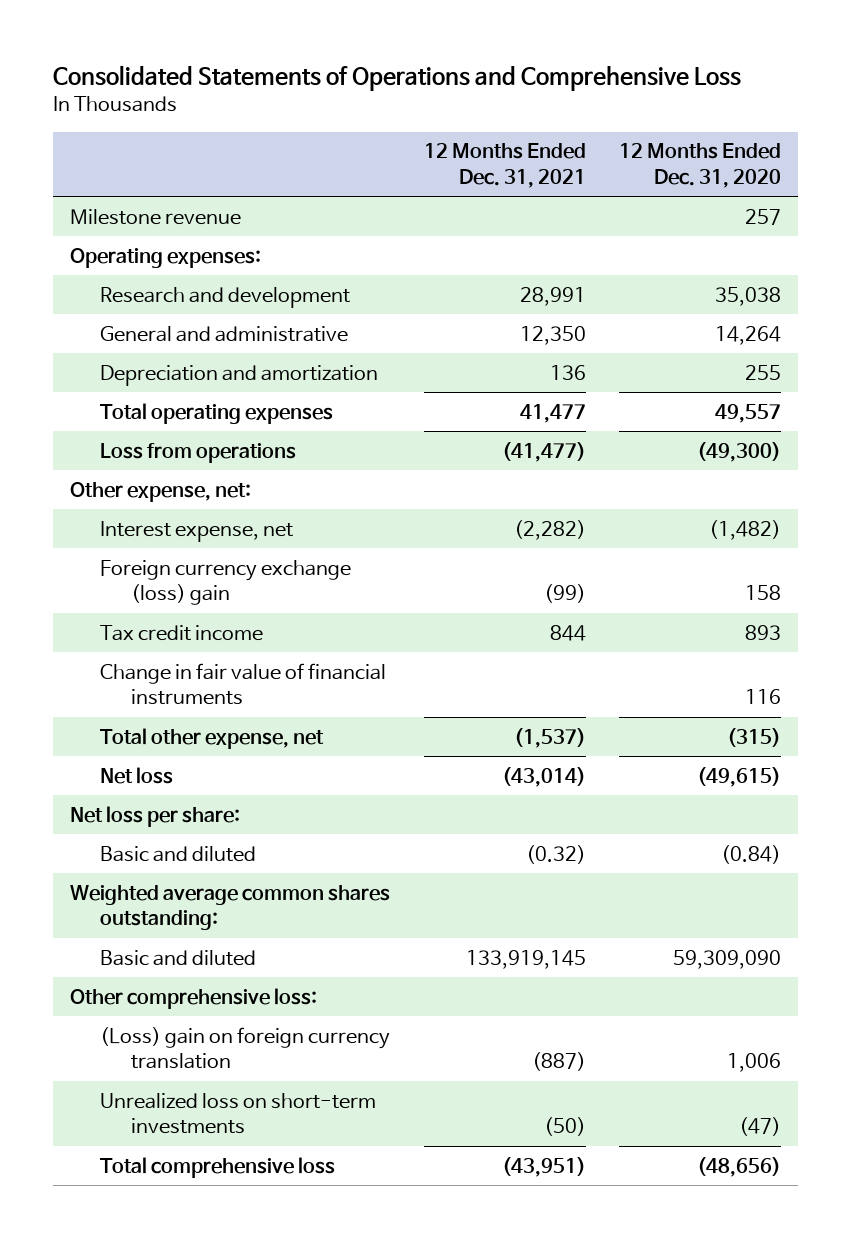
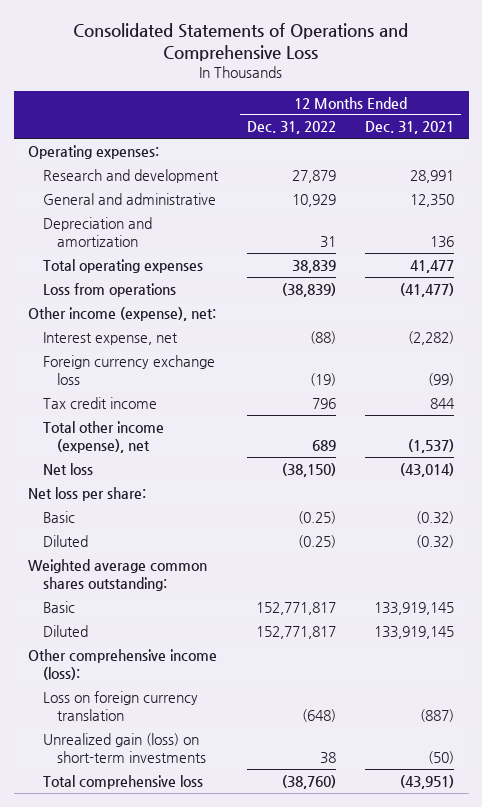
- | 12 Months Ended Dec. 31, 2021 | 12 Months Ended Dec. 31, 2020
+ | 12 Months Ended Dec. 31, 2022 | 12 Months Ended Dec. 31, 2021
- Milestone revenue | | 257
- Other expense, net:
+ Other income (expense), net:
- Foreign currency exchange (loss) gain | (99) | 158
+ Foreign currency exchange loss | (19) | (99)
- Change in fair value of financial instruments | | 116
- Total other expense, net | (1,537) | (315)
+ Total other income (expense), net | 689 | (1,537)
- Basic and diluted | (0.32) | (0.84)
+ Basic | (0.25) | (0.32)
+ Diluted | (0.25) | (0.32)
- Basic and diluted | 133,919,145 | 59,309,090
- Other comprehensive loss:
- (Loss) gain on foreign currency translation | (887) | 1,006
- Unrealized loss on short-term investments | (50) | (47)
+ Basic | 152,771,817 | 133,919,145
+ Diluted | 152,771,817 | 133,919,145
+ Other comprehensive income (loss):
+ Loss on foreign currency translation | (648) | (887)
+ Unrealized gain (loss) on short-term investments | 38 | (50)

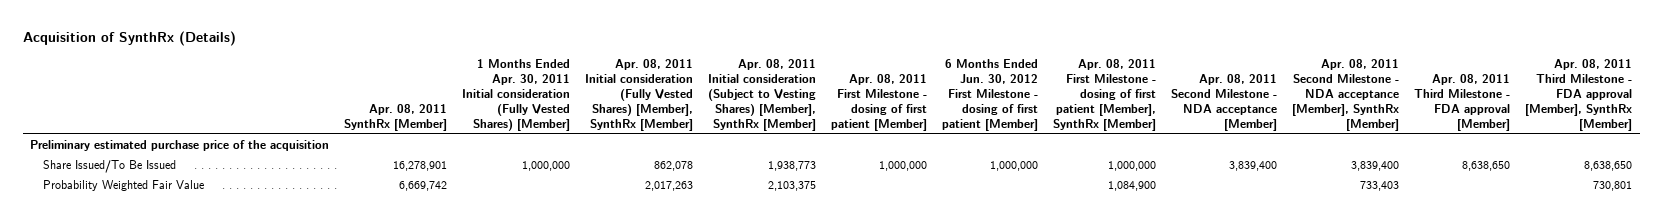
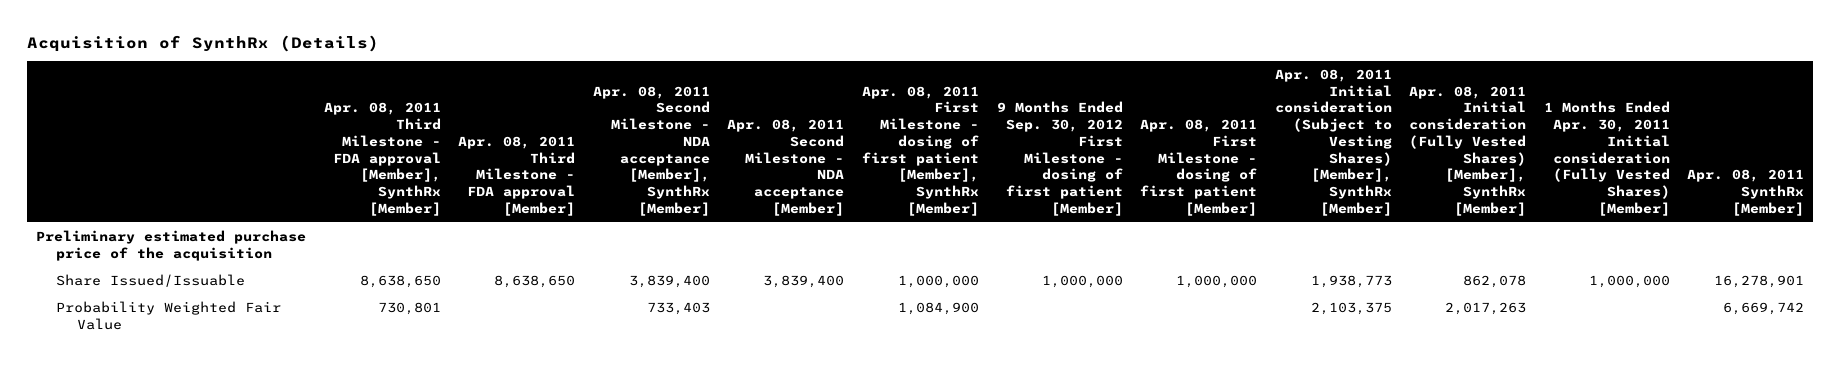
- | Apr. 08, 2011 SynthRx [Member] | 1 Months Ended Apr. 30, 2011 Initial consideration (Fully Vested Shares) [Member] | Apr. 08, 2011 Initial consideration (Fully Vested Shares) [Member], SynthRx [Member] | Apr. 08, 2011 Initial consideration (Subject to Vesting Shares) [Member], SynthRx [Member] | Apr. 08, 2011 First Milestone - dosing of first patient [Member] | 6 Months Ended Jun. 30, 2012 First Milestone - dosing of first patient [Member] | Apr. 08, 2011 First Milestone - dosing of first patient [Member], SynthRx [Member] | Apr. 08, 2011 Second Milestone - NDA acceptance [Member] | Apr. 08, 2011 Second Milestone - NDA acceptance [Member], SynthRx [Member] | Apr. 08, 2011 Third Milestone - FDA approval [Member] | Apr. 08, 2011 Third Milestone - FDA approval [Member], SynthRx [Member]
+ | Apr. 08, 2011 Third Milestone - FDA approval [Member], SynthRx [Member] | Apr. 08, 2011 Third Milestone - FDA approval [Member] | Apr. 08, 2011 Second Milestone - NDA acceptance [Member], SynthRx [Member] | Apr. 08, 2011 Second Milestone - NDA acceptance [Member] | Apr. 08, 2011 First Milestone - dosing of first patient [Member], SynthRx [Member] | 9 Months Ended Sep. 30, 2012 First Milestone - dosing of first patient [Member] | Apr. 08, 2011 First Milestone - dosing of first patient [Member] | Apr. 08, 2011 Initial consideration (Subject to Vesting Shares) [Member], SynthRx [Member] | Apr. 08, 2011 Initial consideration (Fully Vested Shares) [Member], SynthRx [Member] | 1 Months Ended Apr. 30, 2011 Initial consideration (Fully Vested Shares) [Member] | Apr. 08, 2011 SynthRx [Member]
- Share Issued/To Be Issued | 16,278,901 | 1,000,000 | 862,078 | 1,938,773 | 1,000,000 | 1,000,000 | 1,000,000 | 3,839,400 | 3,839,400 | 8,638,650 | 8,638,650
+ Share Issued/Issuable | 8,638,650 | 8,638,650 | 3,839,400 | 3,839,400 | 1,000,000 | 1,000,000 | 1,000,000 | 1,938,773 | 862,078 | 1,000,000 | 16,278,901

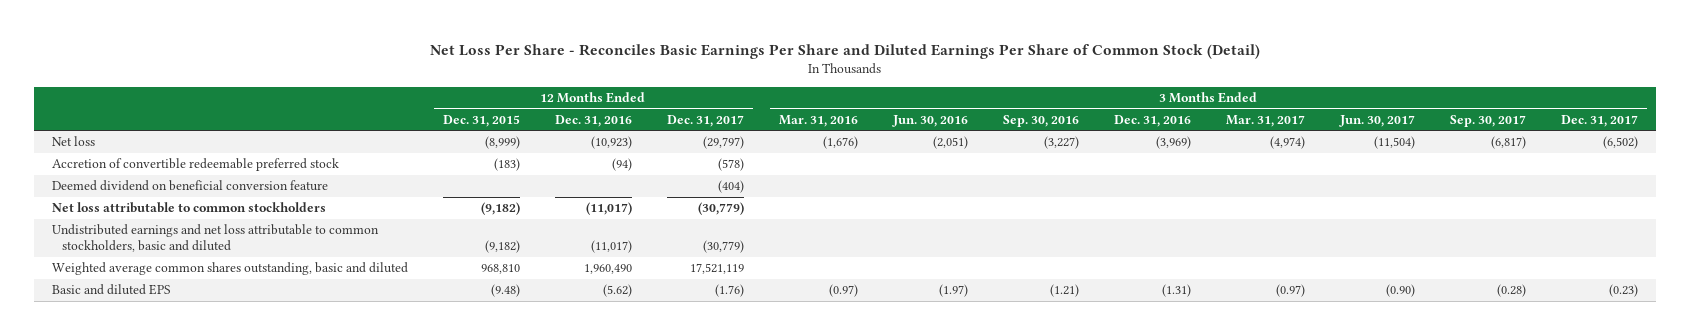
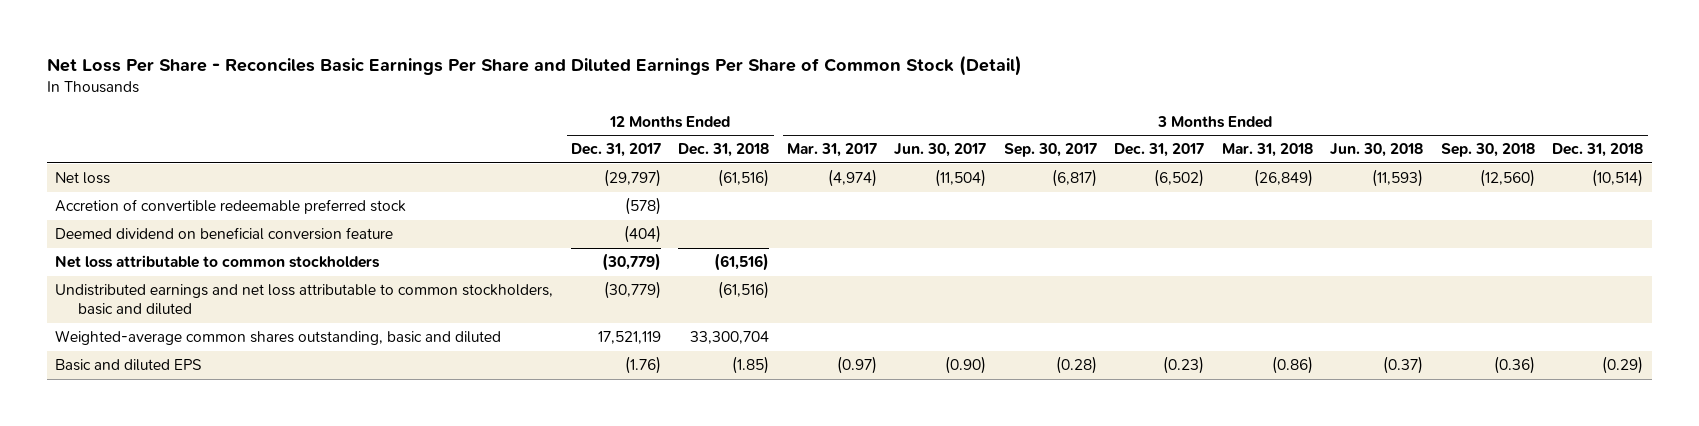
- | 12 Months Ended Dec. 31, 2015 | 12 Months Ended Dec. 31, 2016 | 12 Months Ended Dec. 31, 2017 | 3 Months Ended Mar. 31, 2016 | 3 Months Ended Jun. 30, 2016 | 3 Months Ended Sep. 30, 2016 | 3 Months Ended Dec. 31, 2016 | 3 Months Ended Mar. 31, 2017 | 3 Months Ended Jun. 30, 2017 | 3 Months Ended Sep. 30, 2017 | 3 Months Ended Dec. 31, 2017
+ | 12 Months Ended Dec. 31, 2017 | 12 Months Ended Dec. 31, 2018 | 3 Months Ended Mar. 31, 2017 | 3 Months Ended Jun. 30, 2017 | 3 Months Ended Sep. 30, 2017 | 3 Months Ended Dec. 31, 2017 | 3 Months Ended Mar. 31, 2018 | 3 Months Ended Jun. 30, 2018 | 3 Months Ended Sep. 30, 2018 | 3 Months Ended Dec. 31, 2018
- Weighted average common shares outstanding, basic and diluted | 968,810 | 1,960,490 | 17,521,119 | | | | | | | |
+ Weighted-average common shares outstanding, basic and diluted | 17,521,119 | 33,300,704 | | | | | | | |

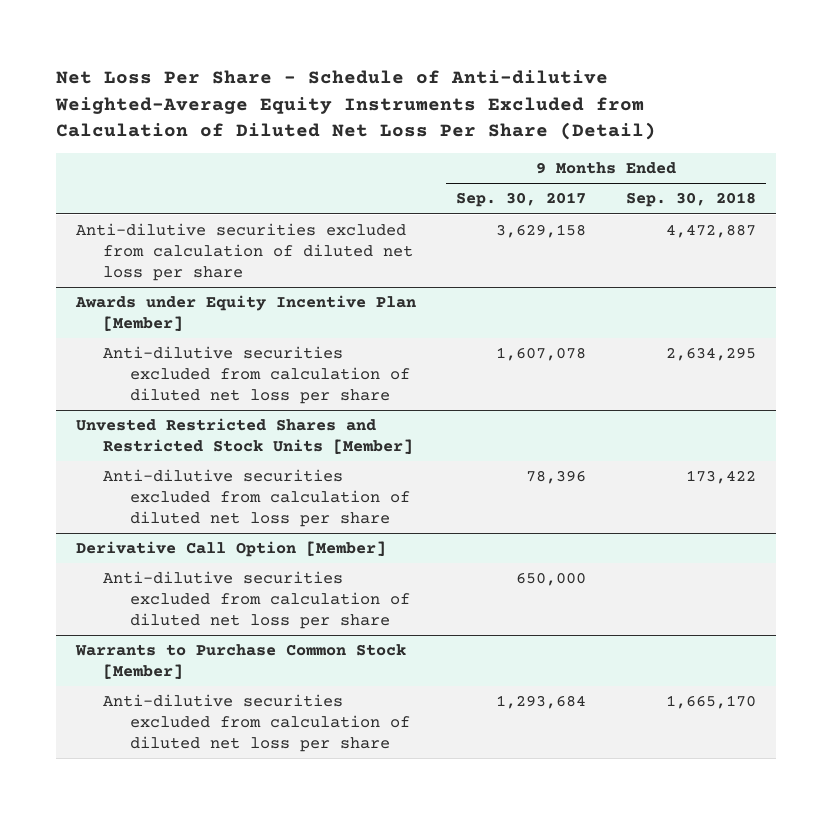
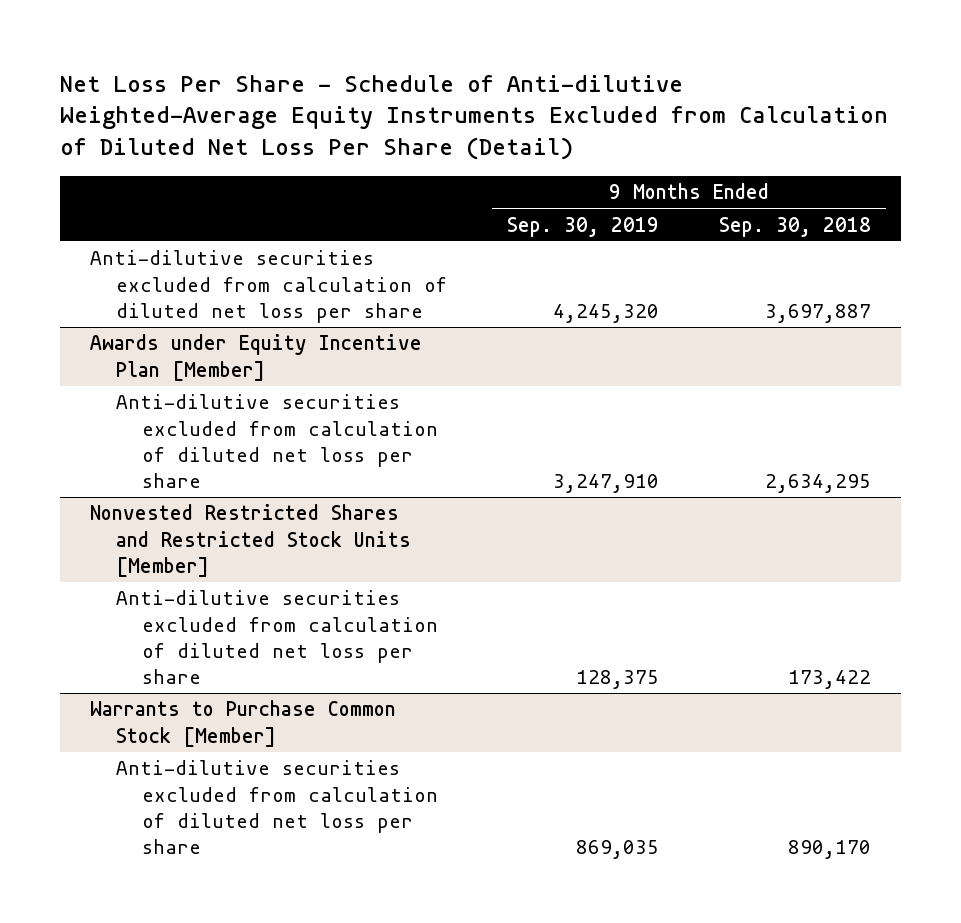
- | 9 Months Ended Sep. 30, 2017 | 9 Months Ended Sep. 30, 2018
+ | 9 Months Ended Sep. 30, 2019 | 9 Months Ended Sep. 30, 2018
- Anti-dilutive securities excluded from calculation of diluted net loss per share | 3,629,158 | 4,472,887
+ Anti-dilutive securities excluded from calculation of diluted net loss per share | 4,245,320 | 3,697,887
- Unvested Restricted Shares and Restricted Stock Units [Member]
+ Nonvested Restricted Shares and Restricted Stock Units [Member]
- Derivative Call Option [Member]
- Anti-dilutive securities excluded from calculation of diluted net loss per share | 650,000 |
@ Warrants to Purchase Common Stock [Member]
- Anti-dilutive securities excluded from calculation of diluted net loss per share | 1,293,684 | 1,665,170
+ Anti-dilutive securities excluded from calculation of diluted net loss per share | 869,035 | 890,170

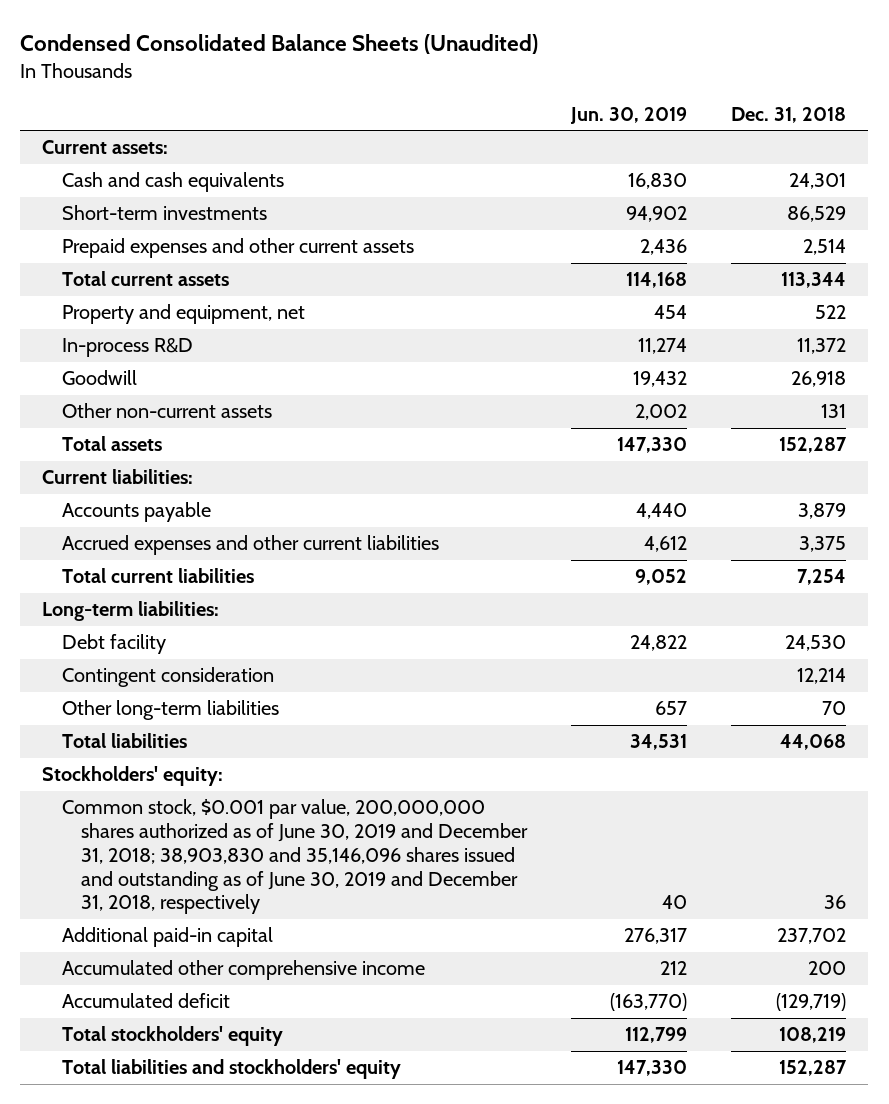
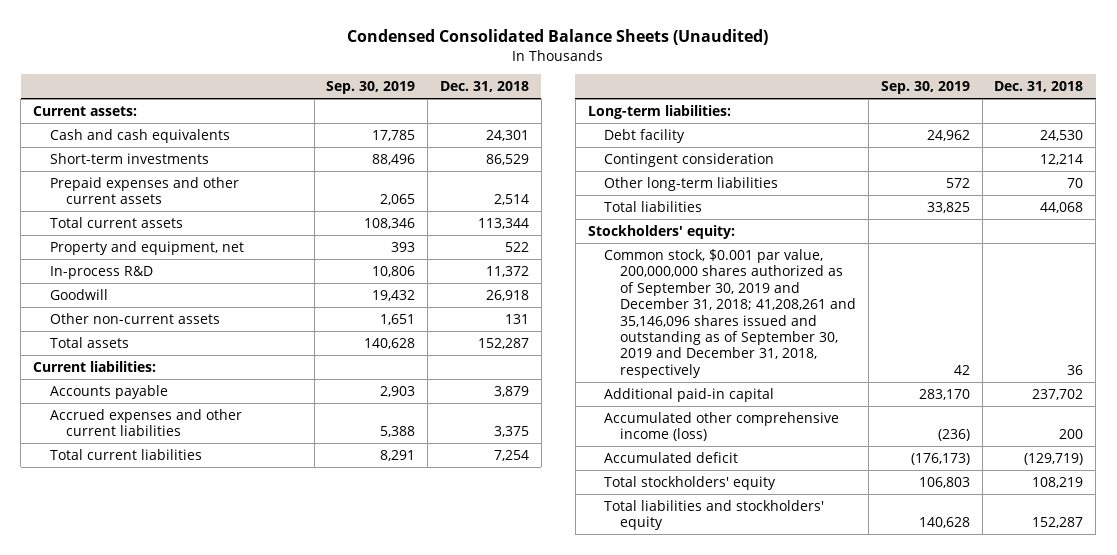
- | Jun. 30, 2019 | Dec. 31, 2018
+ | Sep. 30, 2019 | Dec. 31, 2018
- Common stock, $0.001 par value, 200,000,000 shares authorized as of June 30, 2019 and December 31, 2018; 38,903,830 and 35,146,096 shares issued and outstanding as of June 30, 2019 and December 31, 2018, respectively | 40 | 36
+ Common stock, $0.001 par value, 200,000,000 shares authorized as of September 30, 2019 and December 31, 2018; 41,208,261 and 35,146,096 shares issued and outstanding as of September 30, 2019 and December 31, 2018, respectively | 42 | 36
- Accumulated other comprehensive income | 212 | 200
+ Accumulated other comprehensive income (loss) | (236) | 200

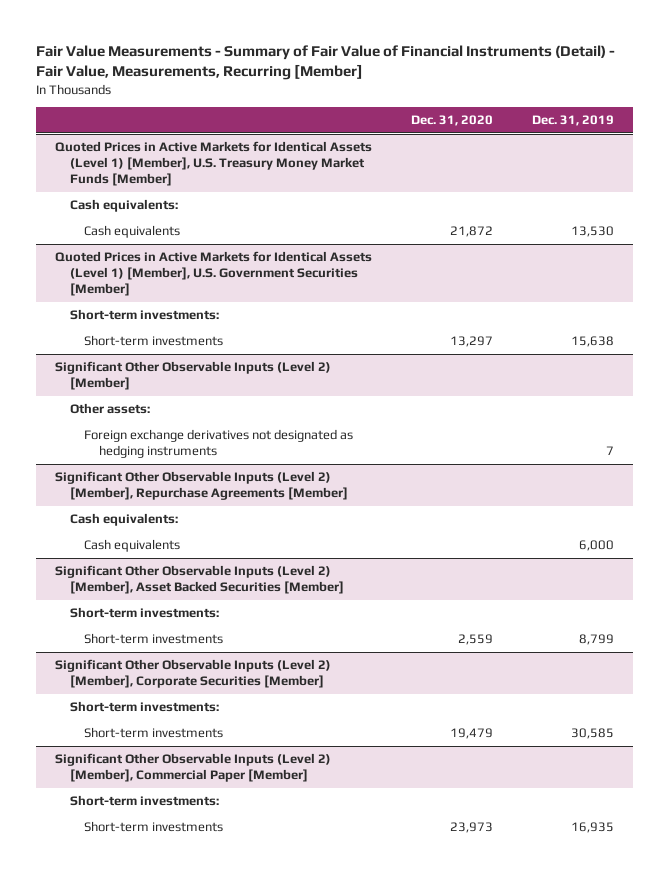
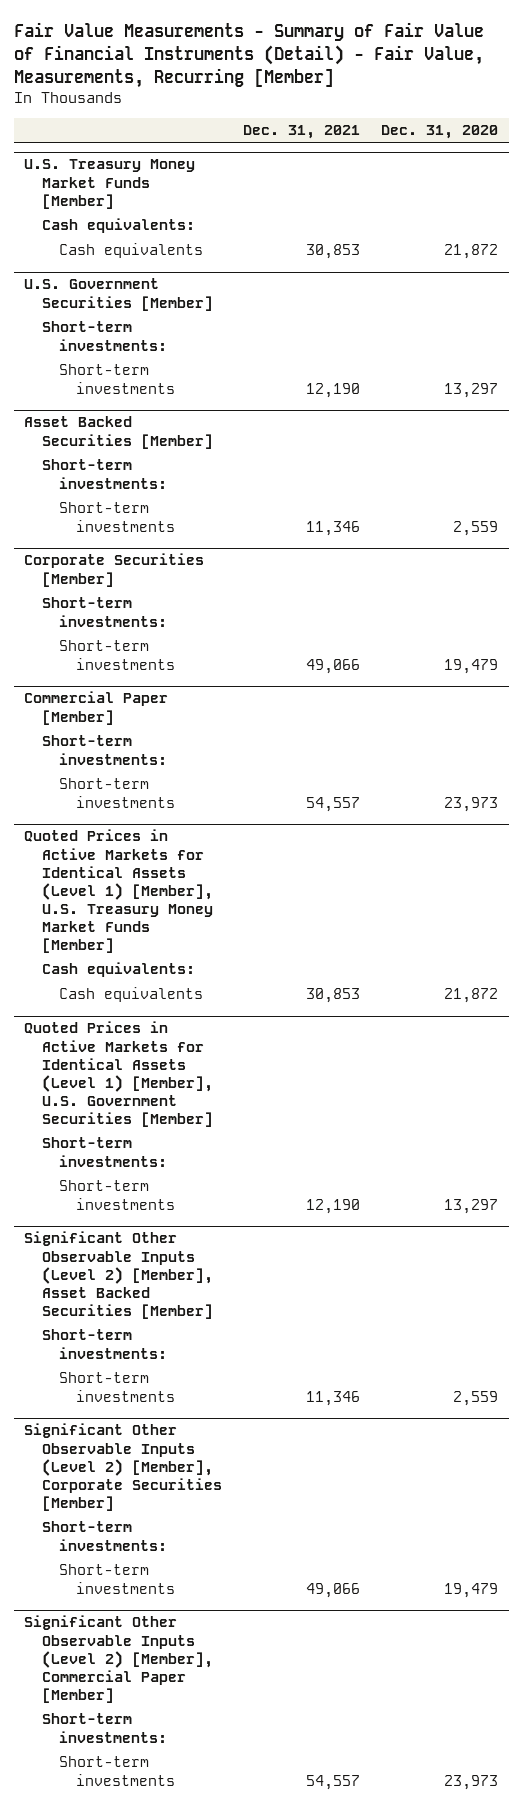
- | Dec. 31, 2020 | Dec. 31, 2019
+ | Dec. 31, 2021 | Dec. 31, 2020
+ U.S. Treasury Money Market Funds [Member]
+ Cash equivalents:
+ Cash equivalents | 30,853 | 21,872
+ U.S. Government Securities [Member]
+ Short-term investments:
+ Short-term investments | 12,190 | 13,297
+ Asset Backed Securities [Member]
+ Short-term investments:
+ Short-term investments | 11,346 | 2,559
+ Corporate Securities [Member]
+ Short-term investments:
+ Short-term investments | 49,066 | 19,479
+ Commercial Paper [Member]
+ Short-term investments:
+ Short-term investments | 54,557 | 23,973
- Significant Other Observable Inputs (Level 2) [Member]
- Other assets:
- Foreign exchange derivatives not designated as hedging instruments | | 7
- Significant Other Observable Inputs (Level 2) [Member], Repurchase Agreements [Member]
- Cash equivalents:
- Cash equivalents | | 6,000

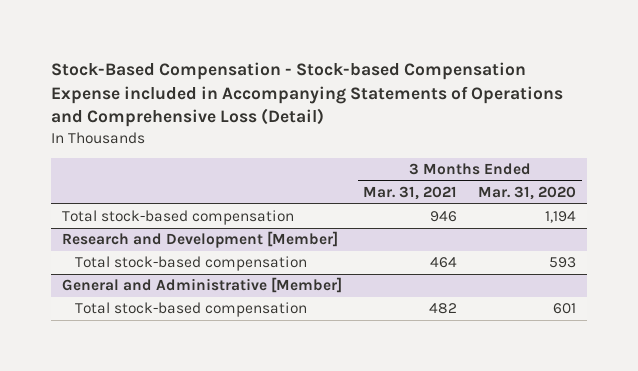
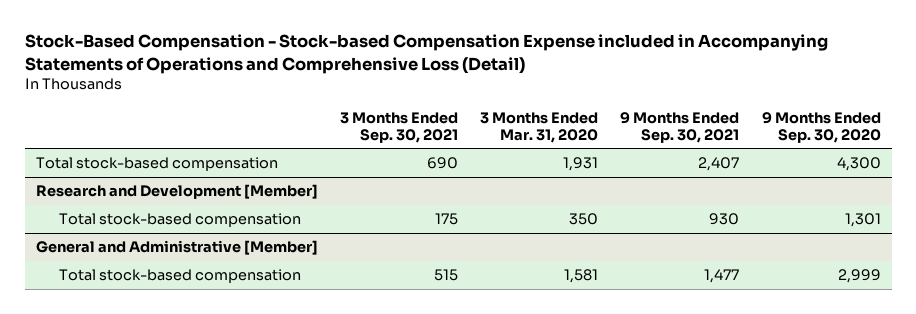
- | 3 Months Ended Mar. 31, 2021 | 3 Months Ended Mar. 31, 2020
+ | 3 Months Ended Sep. 30, 2021 | 3 Months Ended Mar. 31, 2020 | 9 Months Ended Sep. 30, 2021 | 9 Months Ended Sep. 30, 2020
- Total stock-based compensation | 946 | 1,194
+ Total stock-based compensation | 690 | 1,931 | 2,407 | 4,300
@ Research and Development [Member]
- Total stock-based compensation | 464 | 593
+ Total stock-based compensation | 175 | 350 | 930 | 1,301
@ General and Administrative [Member]
- Total stock-based compensation | 482 | 601
+ Total stock-based compensation | 515 | 1,581 | 1,477 | 2,999

